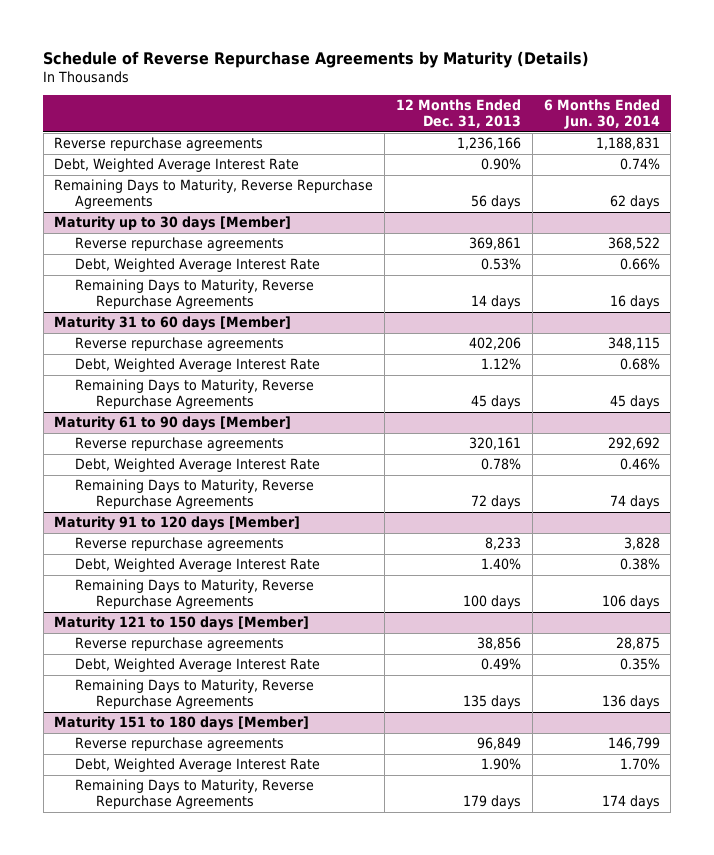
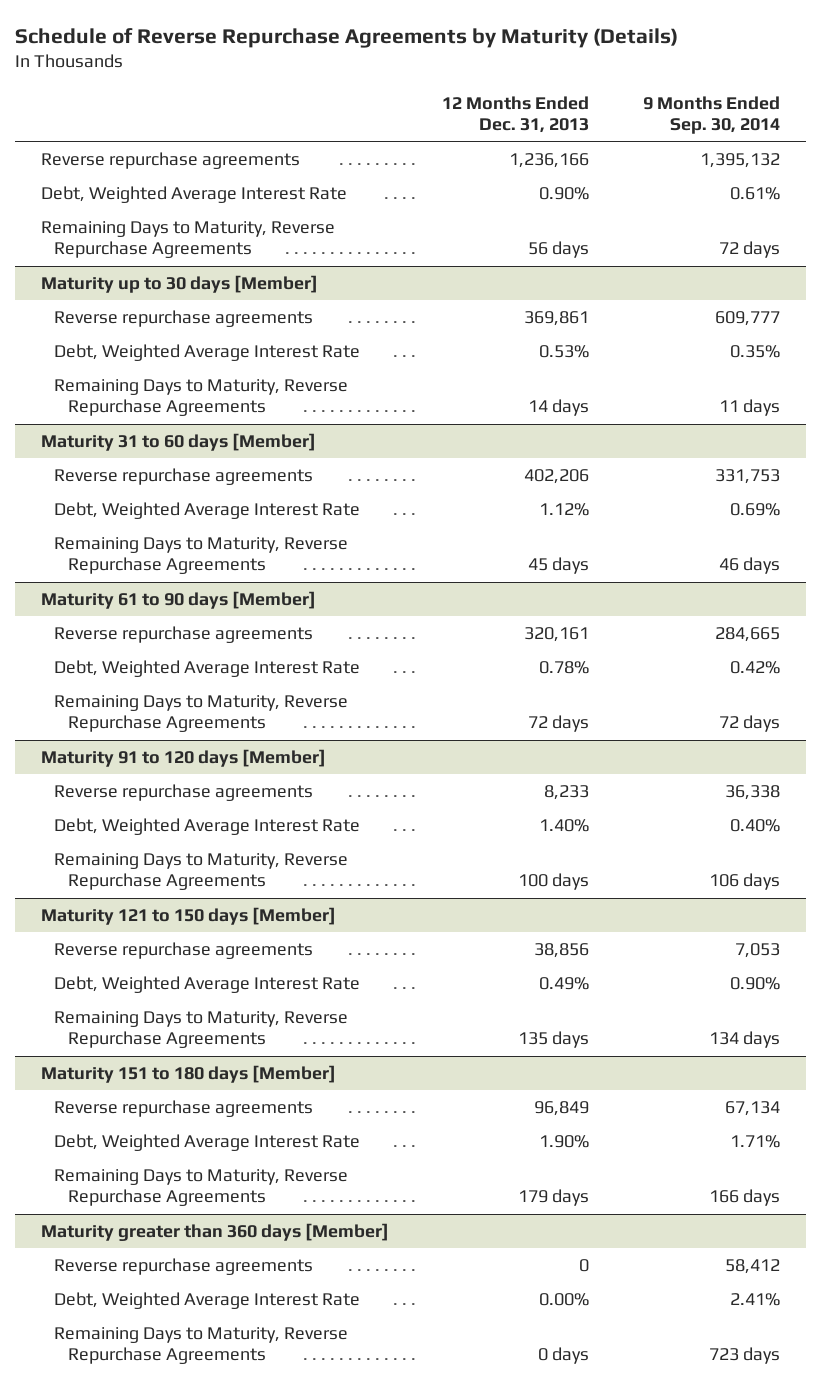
- | 12 Months Ended Dec. 31, 2013 | 6 Months Ended Jun. 30, 2014
+ | 12 Months Ended Dec. 31, 2013 | 9 Months Ended Sep. 30, 2014
+ Maturity greater than 360 days [Member]
+ Reverse repurchase agreements | 0 | 58,412
+ Debt, Weighted Average Interest Rate | 0.00% | 2.41%
+ Remaining Days to Maturity, Reverse Repurchase Agreements | 0 days | 723 days

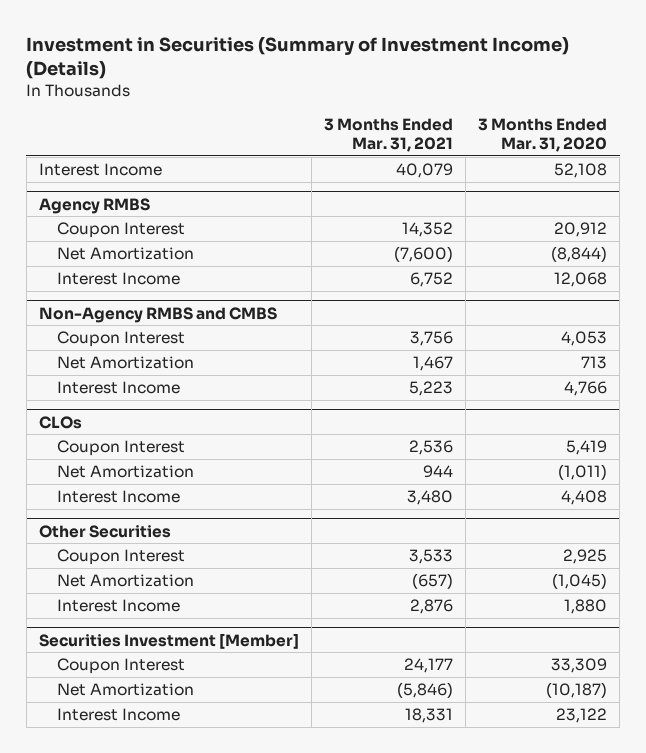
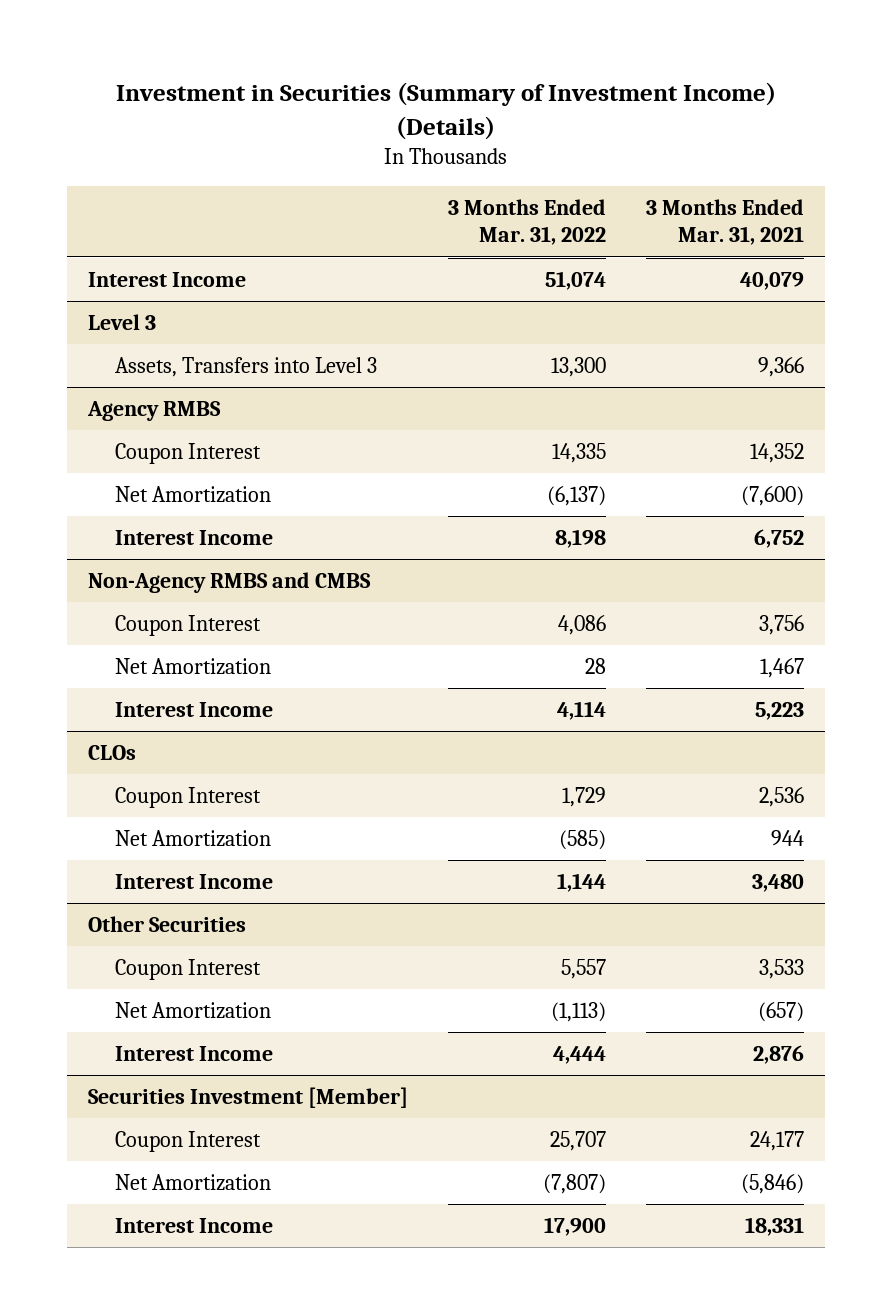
- | 3 Months Ended Mar. 31, 2021 | 3 Months Ended Mar. 31, 2020
+ | 3 Months Ended Mar. 31, 2022 | 3 Months Ended Mar. 31, 2021
+ Level 3
+ Assets, Transfers into Level 3 | 13,300 | 9,366

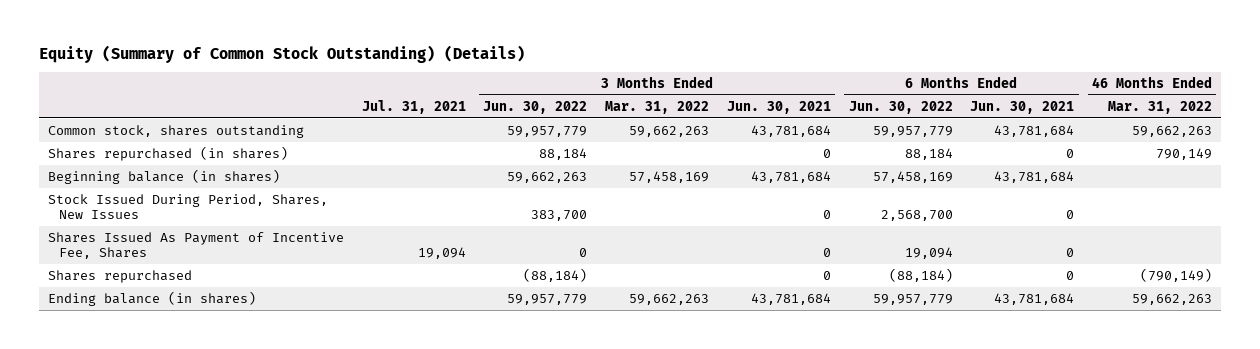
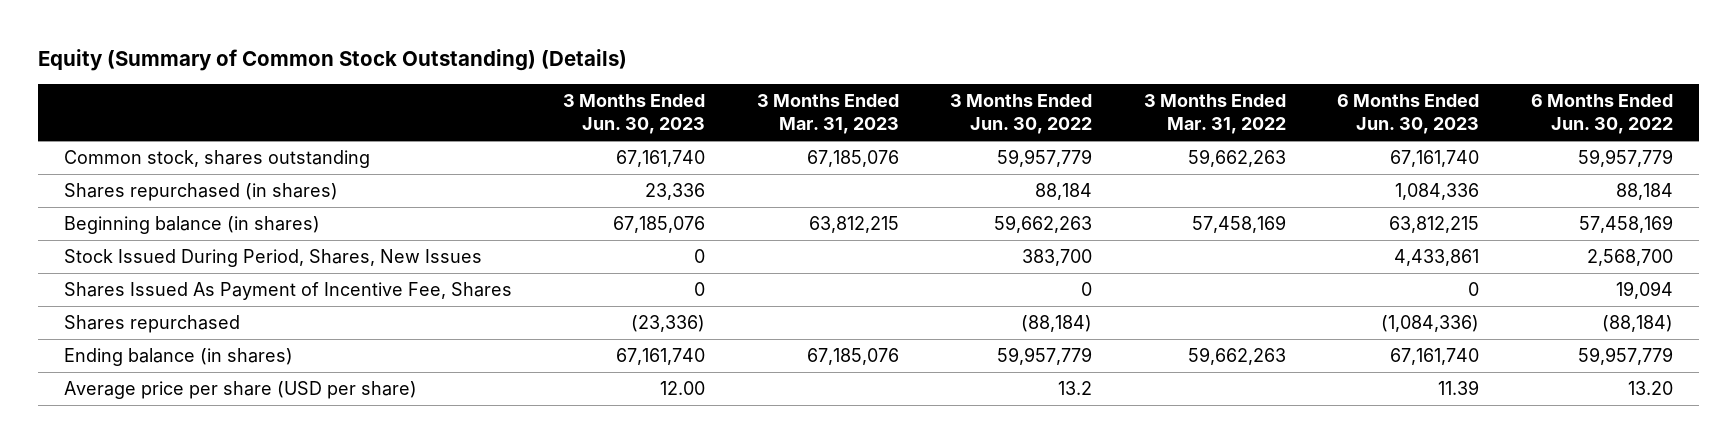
- | Jul. 31, 2021 | 3 Months Ended Jun. 30, 2022 | 3 Months Ended Mar. 31, 2022 | 3 Months Ended Jun. 30, 2021 | 6 Months Ended Jun. 30, 2022 | 6 Months Ended Jun. 30, 2021 | 46 Months Ended Mar. 31, 2022
+ | 3 Months Ended Jun. 30, 2023 | 3 Months Ended Mar. 31, 2023 | 3 Months Ended Jun. 30, 2022 | 3 Months Ended Mar. 31, 2022 | 6 Months Ended Jun. 30, 2023 | 6 Months Ended Jun. 30, 2022
+ Average price per share (USD per share) | 12.00 | | 13.2 | | 11.39 | 13.20

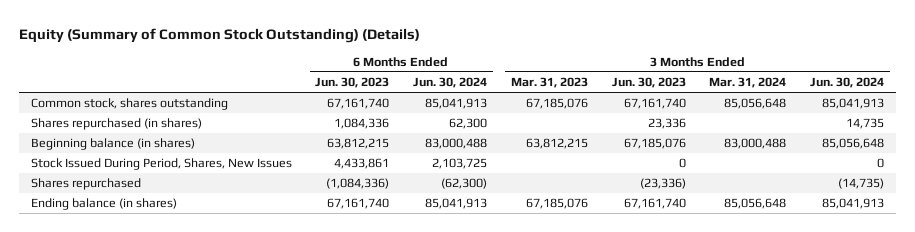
- | 3 Months Ended Jun. 30, 2023 | 3 Months Ended Mar. 31, 2023 | 3 Months Ended Jun. 30, 2022 | 3 Months Ended Mar. 31, 2022 | 6 Months Ended Jun. 30, 2023 | 6 Months Ended Jun. 30, 2022
+ | 6 Months Ended Jun. 30, 2023 | 6 Months Ended Jun. 30, 2024 | 3 Months Ended Mar. 31, 2023 | 3 Months Ended Jun. 30, 2023 | 3 Months Ended Mar. 31, 2024 | 3 Months Ended Jun. 30, 2024
- Shares Issued As Payment of Incentive Fee, Shares | 0 | | 0 | | 0 | 19,094
- Average price per share (USD per share) | 12.00 | | 13.2 | | 11.39 | 13.20

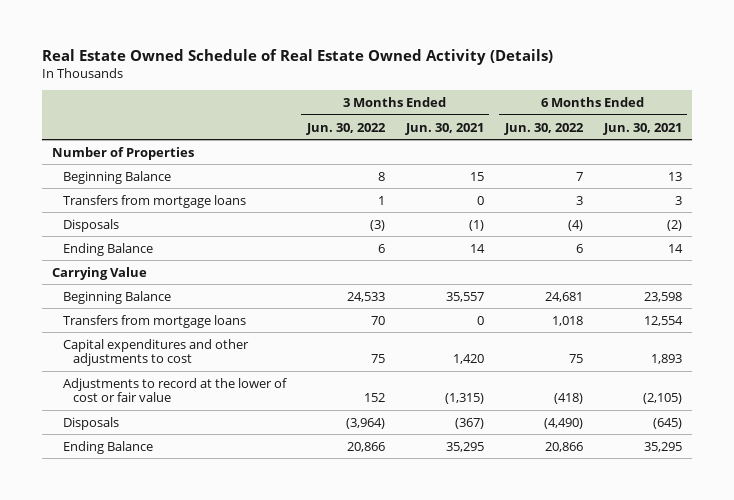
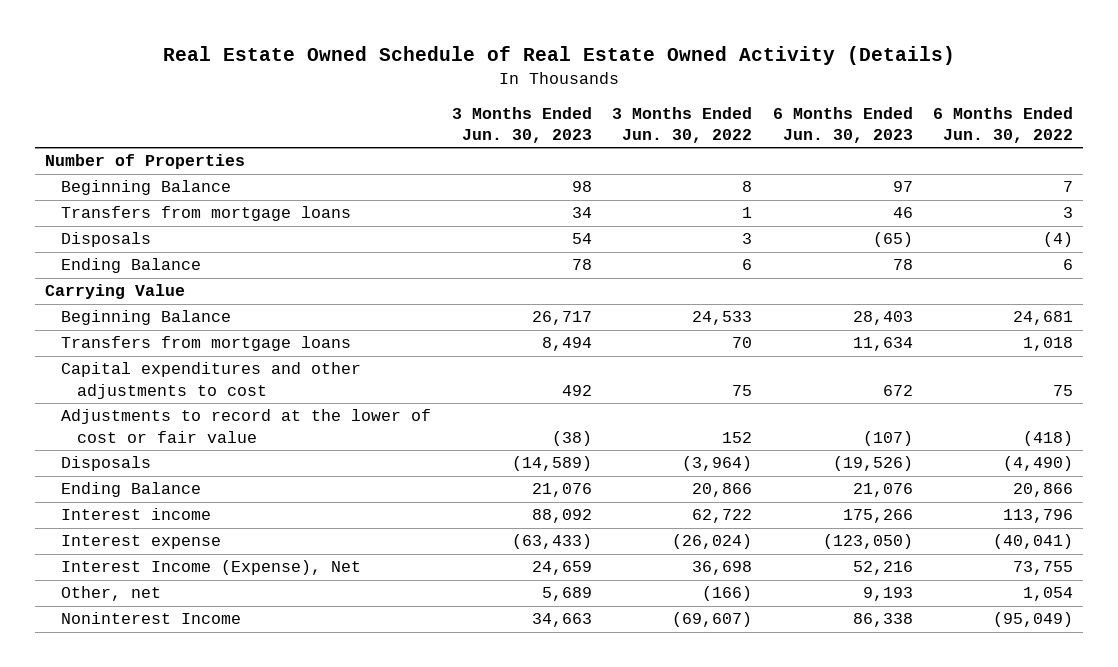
- | 3 Months Ended Jun. 30, 2022 | 3 Months Ended Jun. 30, 2021 | 6 Months Ended Jun. 30, 2022 | 6 Months Ended Jun. 30, 2021
+ | 3 Months Ended Jun. 30, 2023 | 3 Months Ended Jun. 30, 2022 | 6 Months Ended Jun. 30, 2023 | 6 Months Ended Jun. 30, 2022
- Disposals | (3) | (1) | (4) | (2)
+ Disposals | 54 | 3 | (65) | (4)
+ Interest income | 88,092 | 62,722 | 175,266 | 113,796
+ Interest expense | (63,433) | (26,024) | (123,050) | (40,041)
+ Interest Income (Expense), Net | 24,659 | 36,698 | 52,216 | 73,755
+ Other, net | 5,689 | (166) | 9,193 | 1,054
+ Noninterest Income | 34,663 | (69,607) | 86,338 | (95,049)

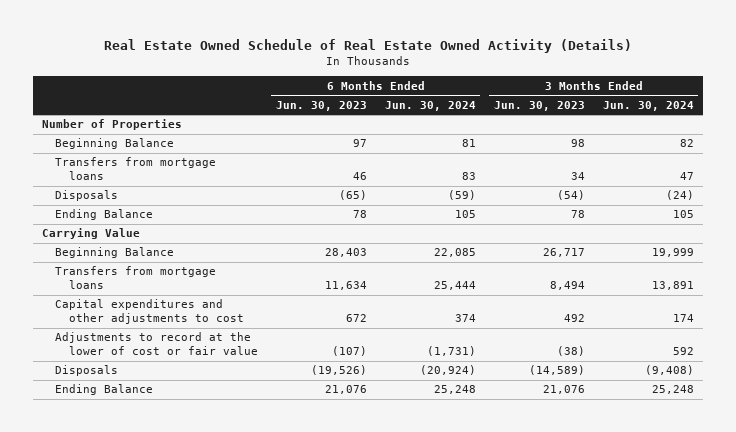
- | 3 Months Ended Jun. 30, 2023 | 3 Months Ended Jun. 30, 2022 | 6 Months Ended Jun. 30, 2023 | 6 Months Ended Jun. 30, 2022
+ | 6 Months Ended Jun. 30, 2023 | 6 Months Ended Jun. 30, 2024 | 3 Months Ended Jun. 30, 2023 | 3 Months Ended Jun. 30, 2024
- Disposals | 54 | 3 | (65) | (4)
+ Disposals | (65) | (59) | (54) | (24)
- Interest income | 88,092 | 62,722 | 175,266 | 113,796
- Interest expense | (63,433) | (26,024) | (123,050) | (40,041)
- Interest Income (Expense), Net | 24,659 | 36,698 | 52,216 | 73,755
- Other, net | 5,689 | (166) | 9,193 | 1,054
- Noninterest Income | 34,663 | (69,607) | 86,338 | (95,049)

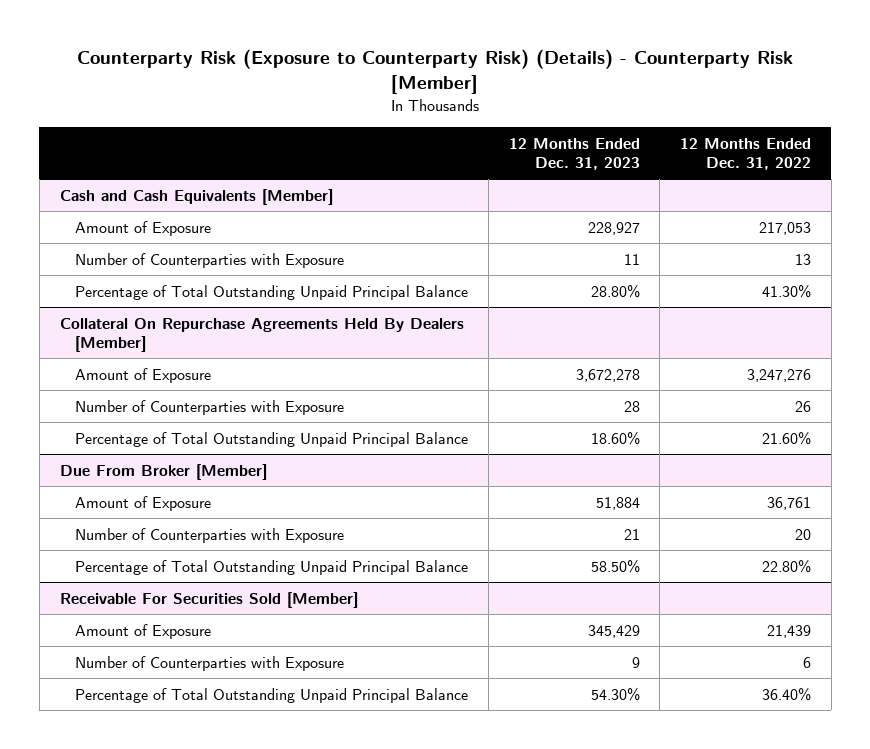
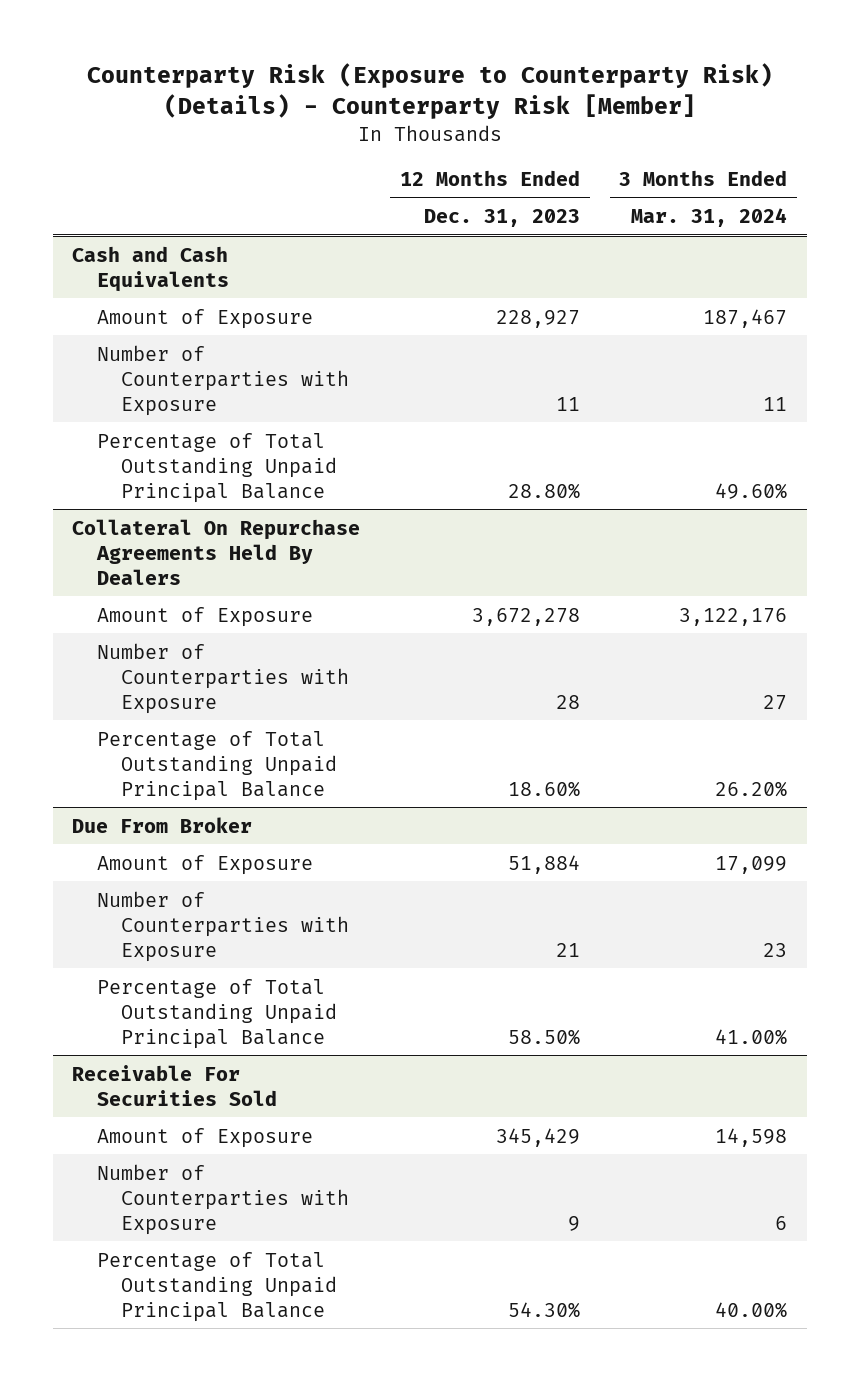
- | 12 Months Ended Dec. 31, 2023 | 12 Months Ended Dec. 31, 2022
+ | 12 Months Ended Dec. 31, 2023 | 3 Months Ended Mar. 31, 2024
- Cash and Cash Equivalents [Member]
+ Cash and Cash Equivalents
- Collateral On Repurchase Agreements Held By Dealers [Member]
+ Collateral On Repurchase Agreements Held By Dealers
- Due From Broker [Member]
+ Due From Broker
- Receivable For Securities Sold [Member]
+ Receivable For Securities Sold

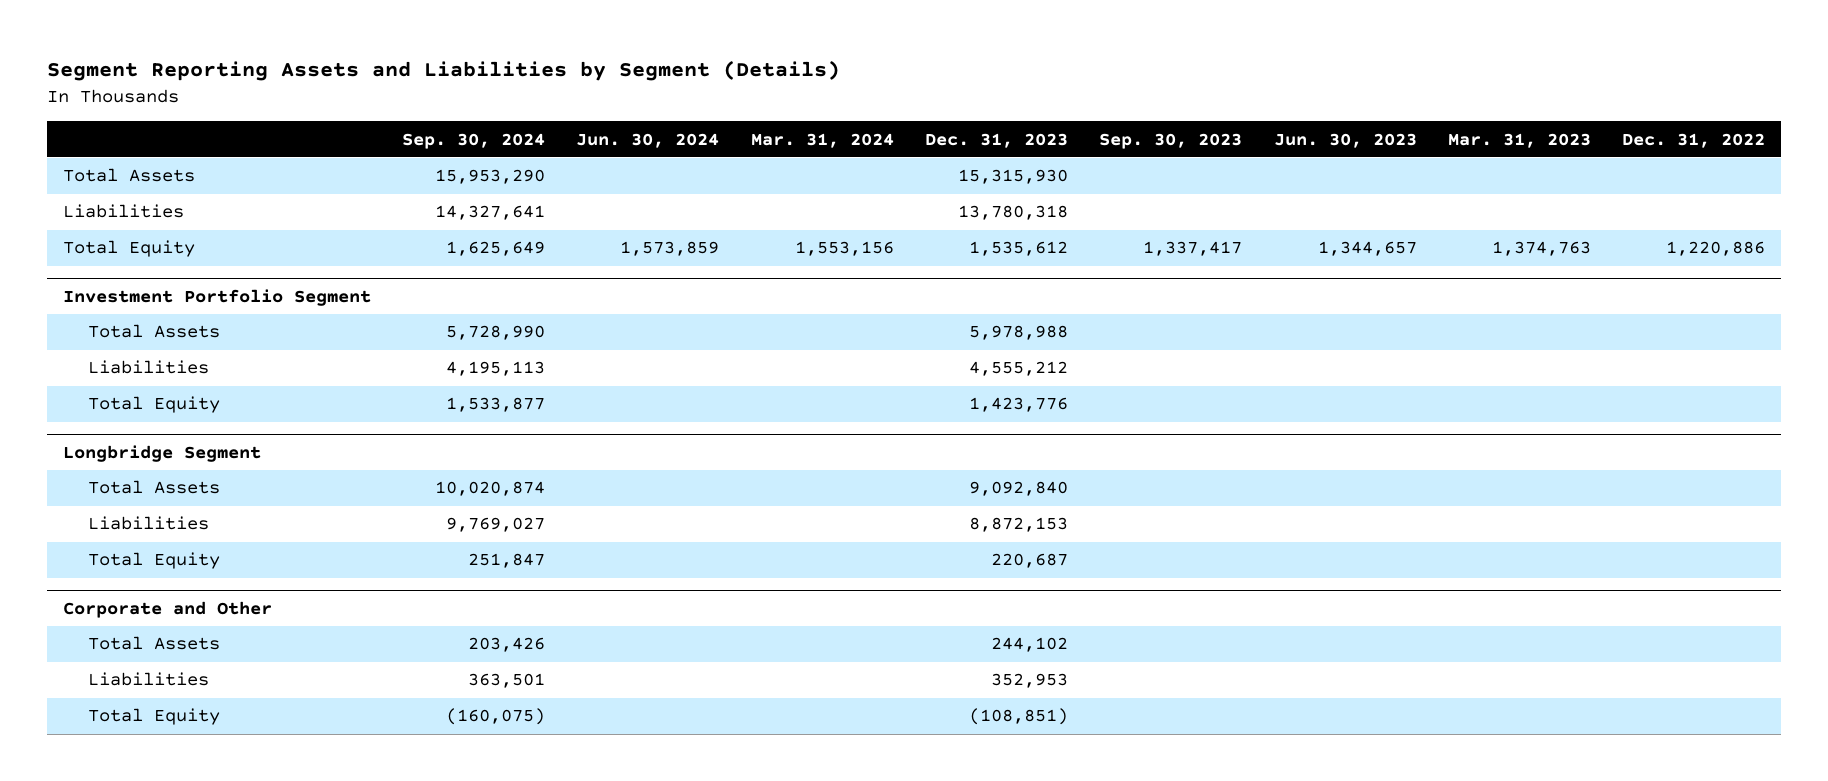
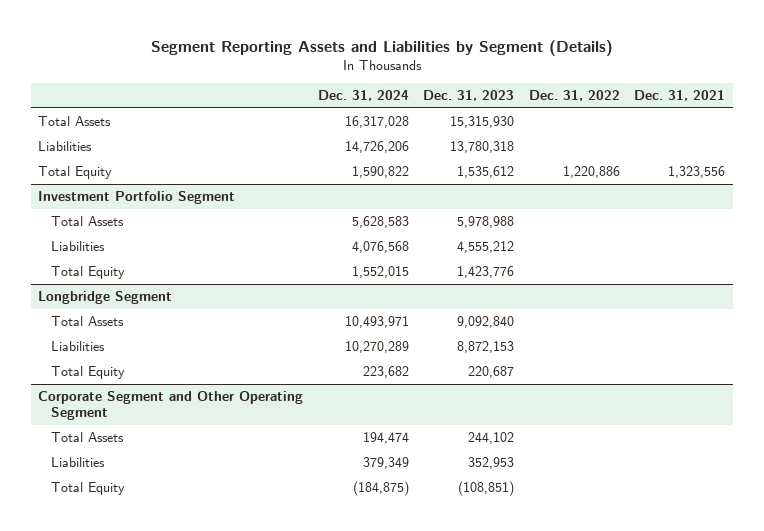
- | Sep. 30, 2024 | Jun. 30, 2024 | Mar. 31, 2024 | Dec. 31, 2023 | Sep. 30, 2023 | Jun. 30, 2023 | Mar. 31, 2023 | Dec. 31, 2022
+ | Dec. 31, 2024 | Dec. 31, 2023 | Dec. 31, 2022 | Dec. 31, 2021
- Corporate and Other
+ Corporate Segment and Other Operating Segment

